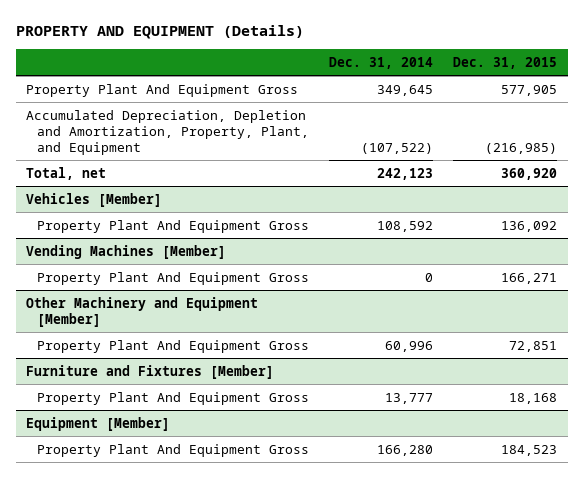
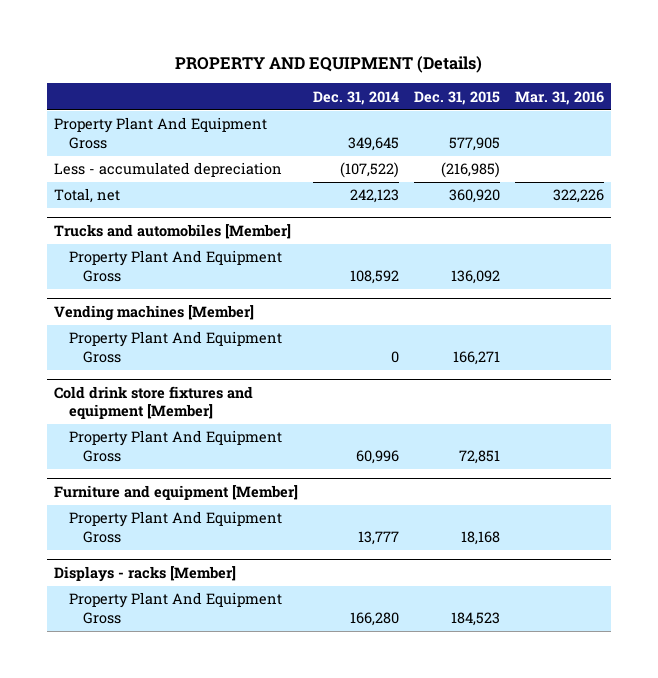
- | Dec. 31, 2014 | Dec. 31, 2015
+ | Dec. 31, 2014 | Dec. 31, 2015 | Mar. 31, 2016
- Accumulated Depreciation, Depletion and Amortization, Property, Plant, and Equipment | (107,522) | (216,985)
+ Less - accumulated depreciation | (107,522) | (216,985) |
- Vehicles [Member]
+ Trucks and automobiles [Member]
- Vending Machines [Member]
+ Vending machines [Member]
- Other Machinery and Equipment [Member]
+ Cold drink store fixtures and equipment [Member]
- Furniture and Fixtures [Member]
+ Furniture and equipment [Member]
- Equipment [Member]
+ Displays - racks [Member]

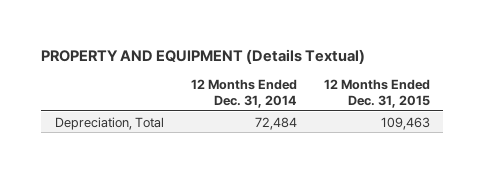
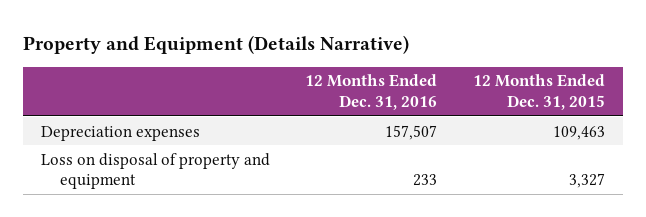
- PROPERTY AND EQUIPMENT (Details Textual)
+ Property and Equipment (Details Narrative)
- | 12 Months Ended Dec. 31, 2014 | 12 Months Ended Dec. 31, 2015
+ | 12 Months Ended Dec. 31, 2016 | 12 Months Ended Dec. 31, 2015
- Depreciation, Total | 72,484 | 109,463
+ Depreciation expenses | 157,507 | 109,463
+ Loss on disposal of property and equipment | 233 | 3,327

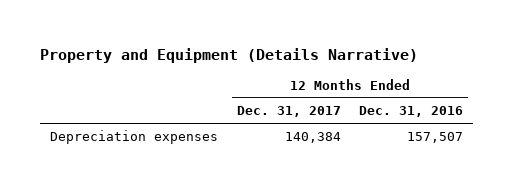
- | 12 Months Ended Dec. 31, 2016 | 12 Months Ended Dec. 31, 2015
+ | 12 Months Ended Dec. 31, 2017 | 12 Months Ended Dec. 31, 2016
- Loss on disposal of property and equipment | 233 | 3,327

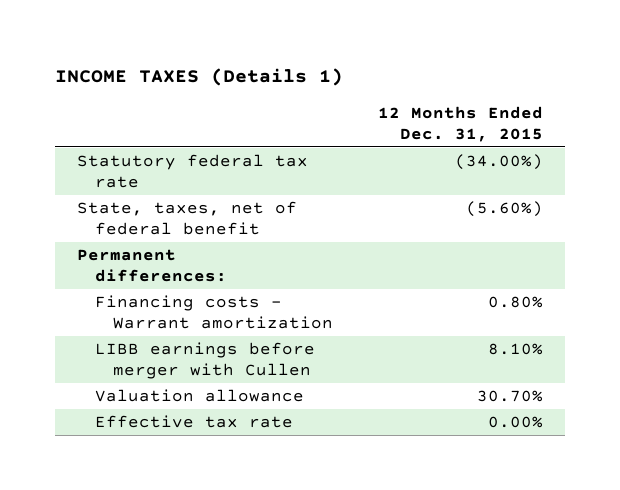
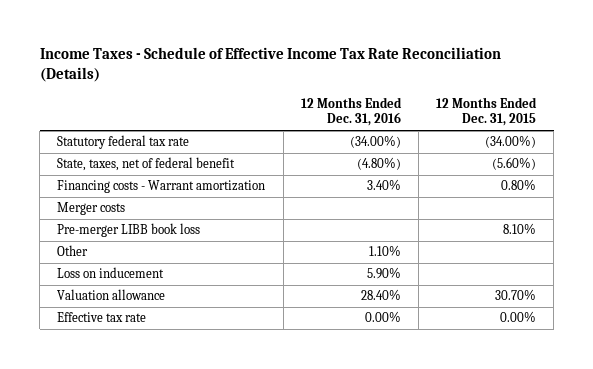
- INCOME TAXES (Details 1)
+ Income Taxes - Schedule of Effective Income Tax Rate Reconciliation (Details)
- | 12 Months Ended Dec. 31, 2015
+ | 12 Months Ended Dec. 31, 2016 | 12 Months Ended Dec. 31, 2015
- Permanent differences:
- LIBB earnings before merger with Cullen | 8.10%
+ Merger costs
+ Pre-merger LIBB book loss | | 8.10%
+ Other | 1.10% |
+ Loss on inducement | 5.90% |

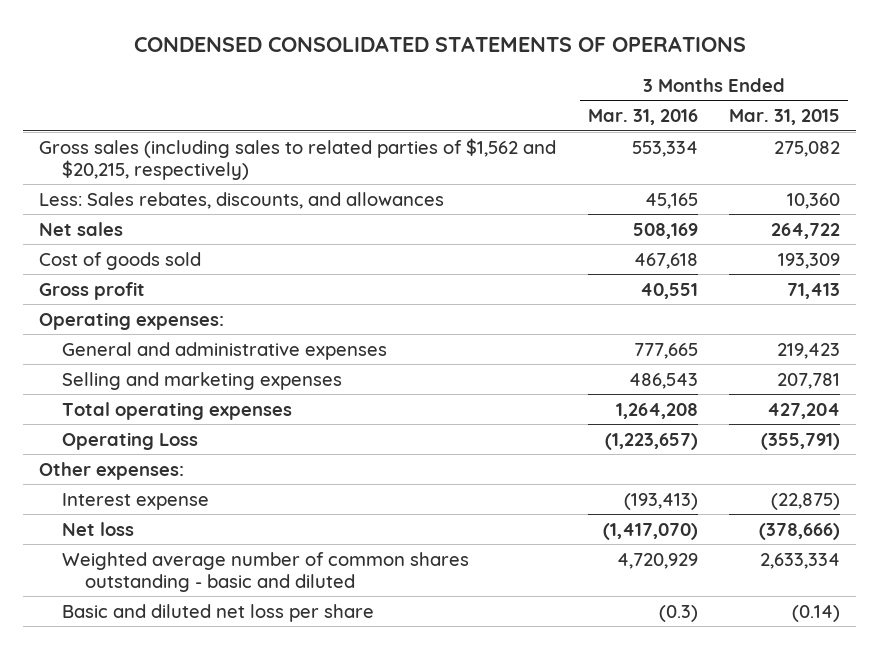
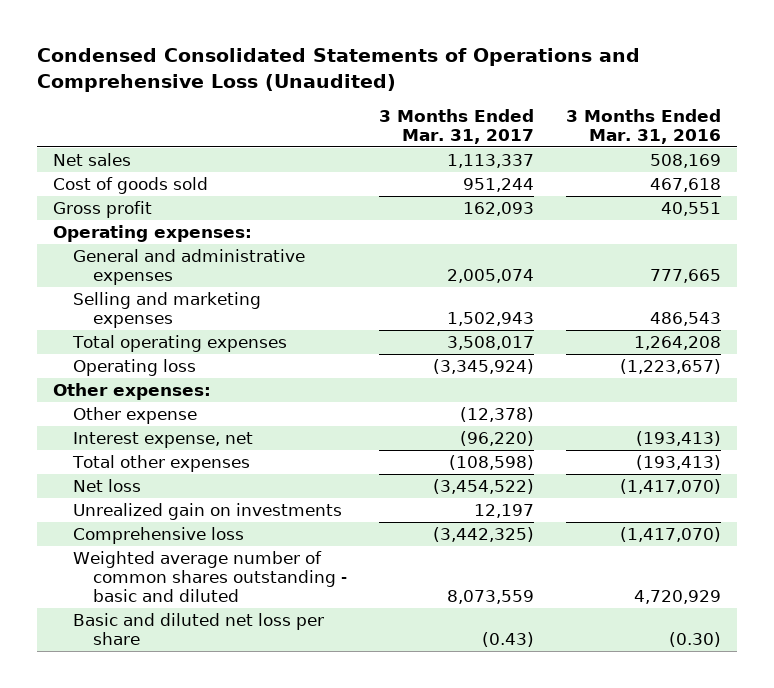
- CONDENSED CONSOLIDATED STATEMENTS OF OPERATIONS
+ Condensed Consolidated Statements of Operations and Comprehensive Loss (Unaudited)
- | 3 Months Ended Mar. 31, 2016 | 3 Months Ended Mar. 31, 2015
+ | 3 Months Ended Mar. 31, 2017 | 3 Months Ended Mar. 31, 2016
- Gross sales (including sales to related parties of $1,562 and $20,215, respectively) | 553,334 | 275,082
- Less: Sales rebates, discounts, and allowances | 45,165 | 10,360
- Operating Loss | (1,223,657) | (355,791)
+ Operating loss | (3,345,924) | (1,223,657)
- Interest expense | (193,413) | (22,875)
+ Other expense | (12,378) |
+ Interest expense, net | (96,220) | (193,413)
+ Total other expenses | (108,598) | (193,413)
+ Unrealized gain on investments | 12,197 |
+ Comprehensive loss | (3,442,325) | (1,417,070)
- Basic and diluted net loss per share | (0.3) | (0.14)
+ Basic and diluted net loss per share | (0.43) | (0.30)

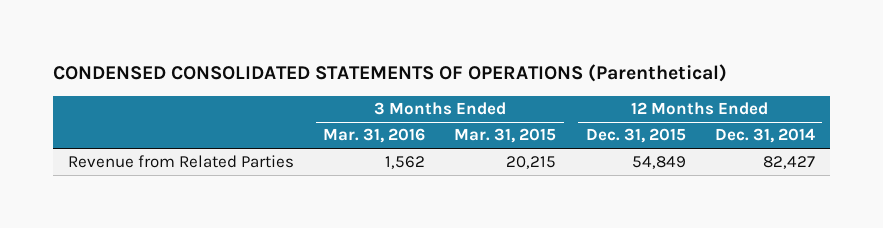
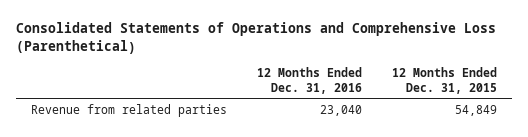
- CONDENSED CONSOLIDATED STATEMENTS OF OPERATIONS (Parenthetical)
+ Consolidated Statements of Operations and Comprehensive Loss (Parenthetical)
- | 3 Months Ended Mar. 31, 2016 | 3 Months Ended Mar. 31, 2015 | 12 Months Ended Dec. 31, 2015 | 12 Months Ended Dec. 31, 2014
+ | 12 Months Ended Dec. 31, 2016 | 12 Months Ended Dec. 31, 2015
- Revenue from Related Parties | 1,562 | 20,215 | 54,849 | 82,427
+ Revenue from related parties | 23,040 | 54,849

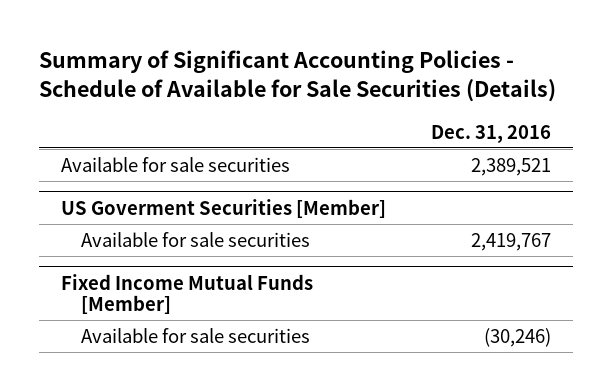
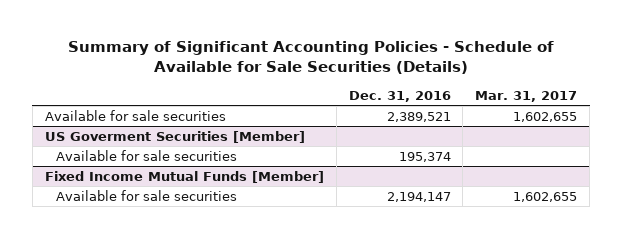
- | Dec. 31, 2016
+ | Dec. 31, 2016 | Mar. 31, 2017
@ US Goverment Securities [Member]
- Available for sale securities | 2,419,767
+ Available for sale securities | 195,374 |
@ Fixed Income Mutual Funds [Member]
- Available for sale securities | (30,246)
+ Available for sale securities | 2,194,147 | 1,602,655

